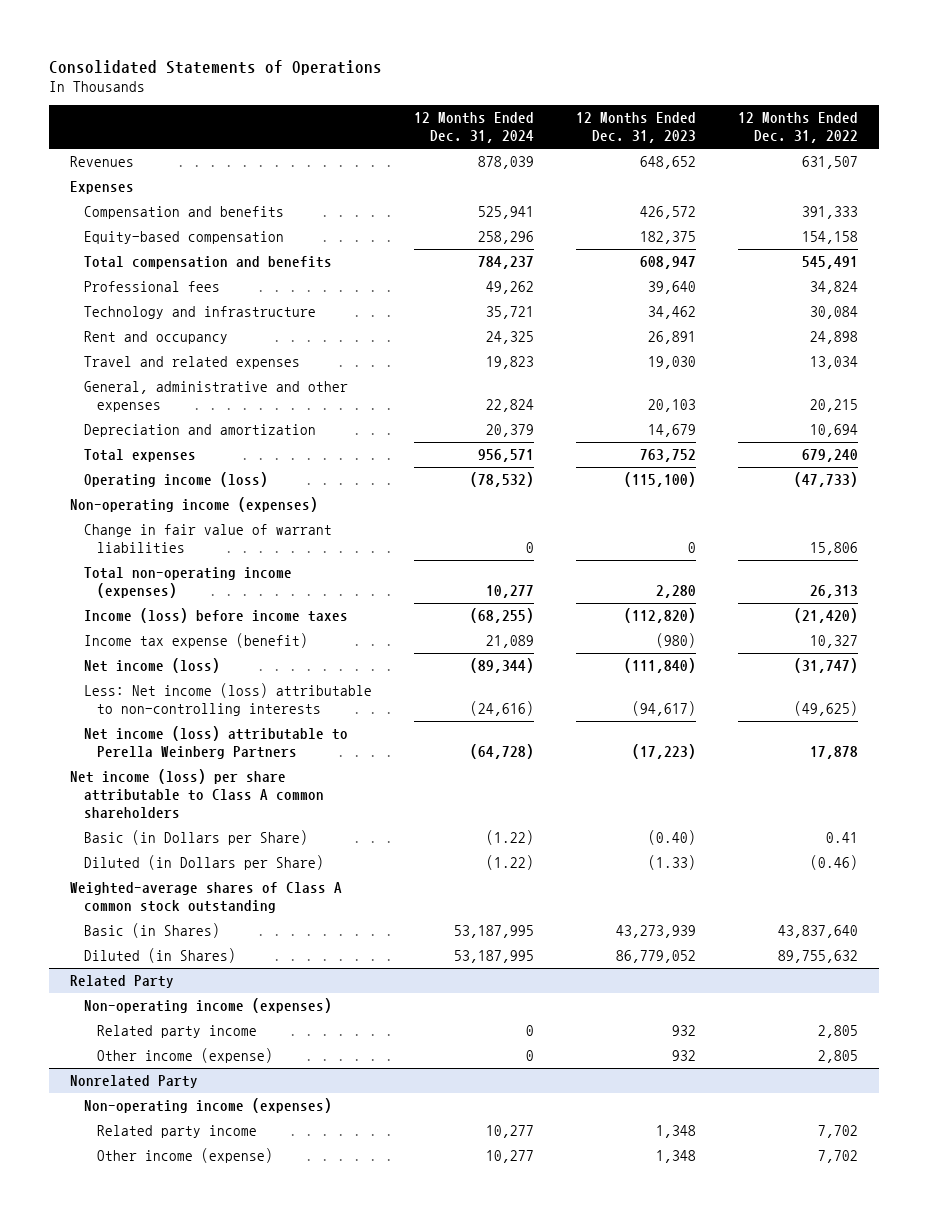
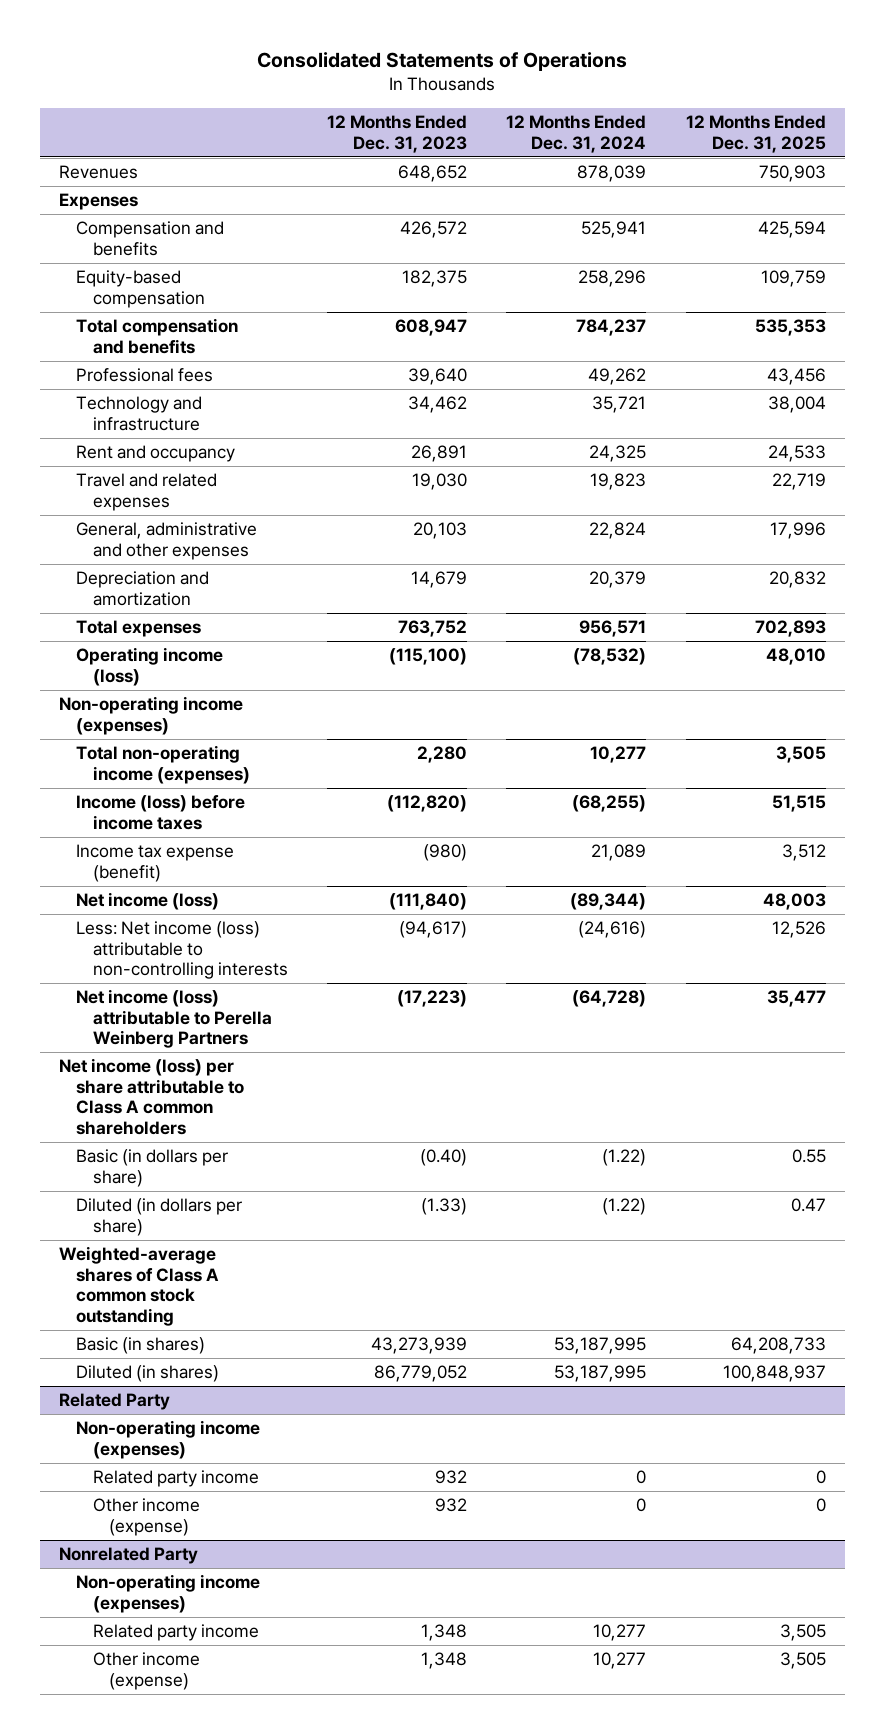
- | 12 Months Ended Dec. 31, 2024 | 12 Months Ended Dec. 31, 2023 | 12 Months Ended Dec. 31, 2022
+ | 12 Months Ended Dec. 31, 2023 | 12 Months Ended Dec. 31, 2024 | 12 Months Ended Dec. 31, 2025
- Change in fair value of warrant liabilities | 0 | 0 | 15,806
- Basic (in Dollars per Share) | (1.22) | (0.40) | 0.41
- Diluted (in Dollars per Share) | (1.22) | (1.33) | (0.46)
+ Basic (in dollars per share) | (0.40) | (1.22) | 0.55
+ Diluted (in dollars per share) | (1.33) | (1.22) | 0.47
- Basic (in Shares) | 53,187,995 | 43,273,939 | 43,837,640
- Diluted (in Shares) | 53,187,995 | 86,779,052 | 89,755,632
+ Basic (in shares) | 43,273,939 | 53,187,995 | 64,208,733
+ Diluted (in shares) | 86,779,052 | 53,187,995 | 100,848,937

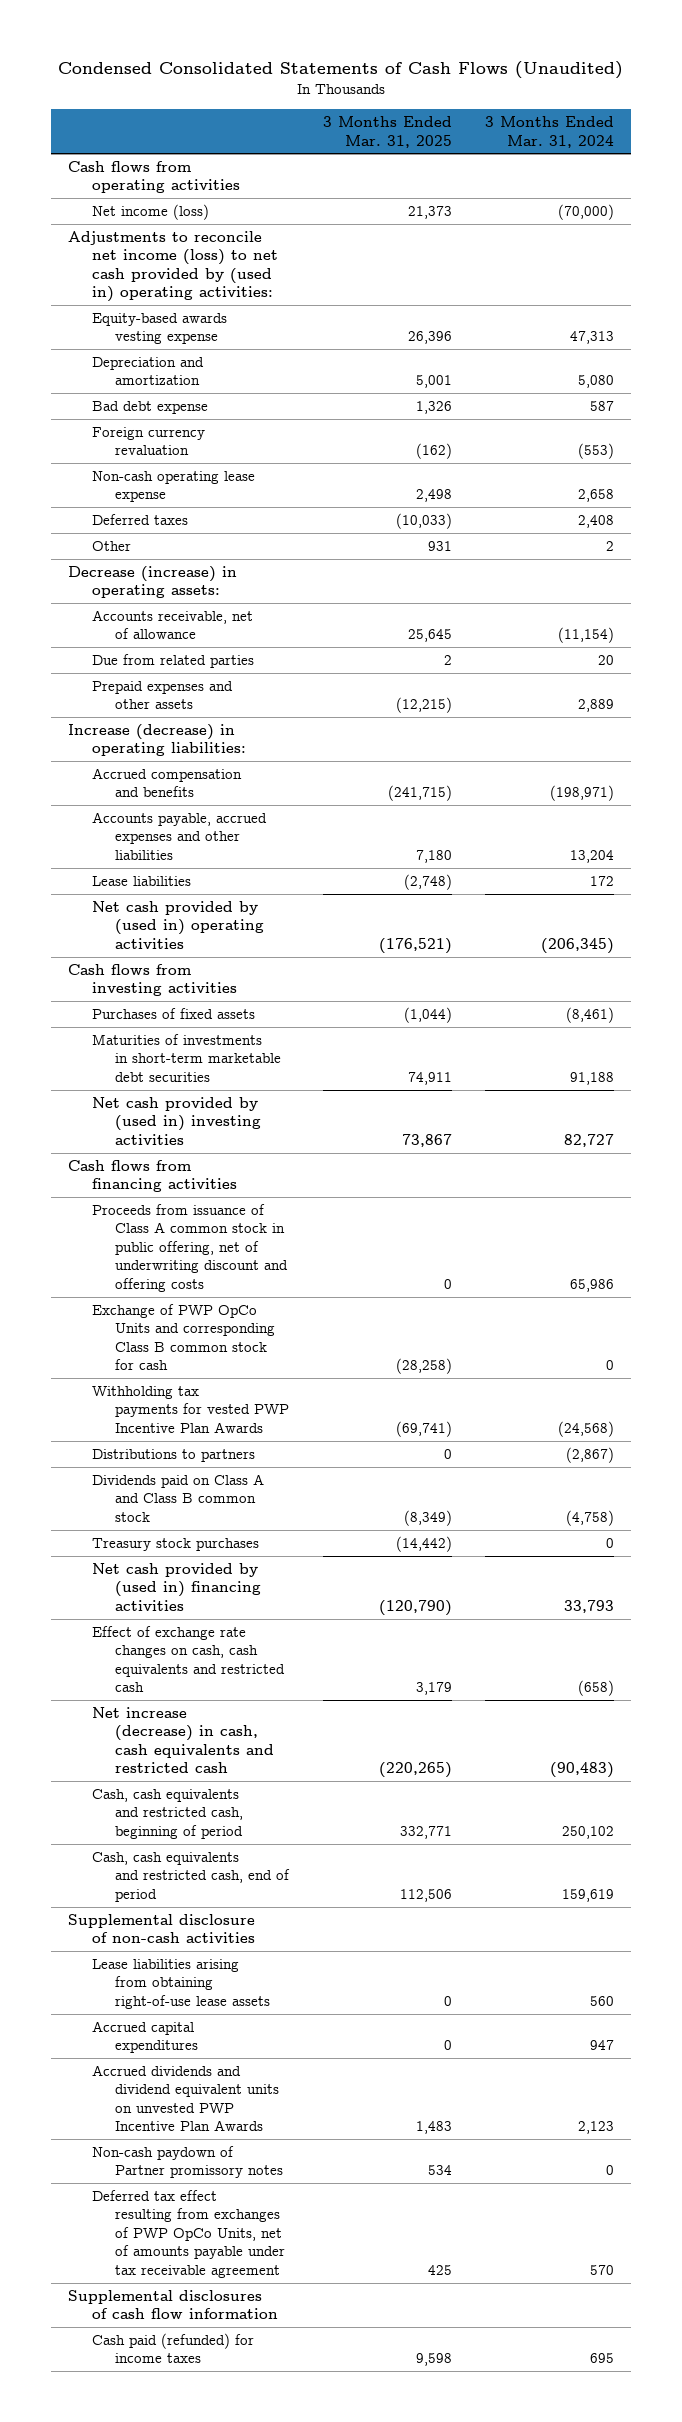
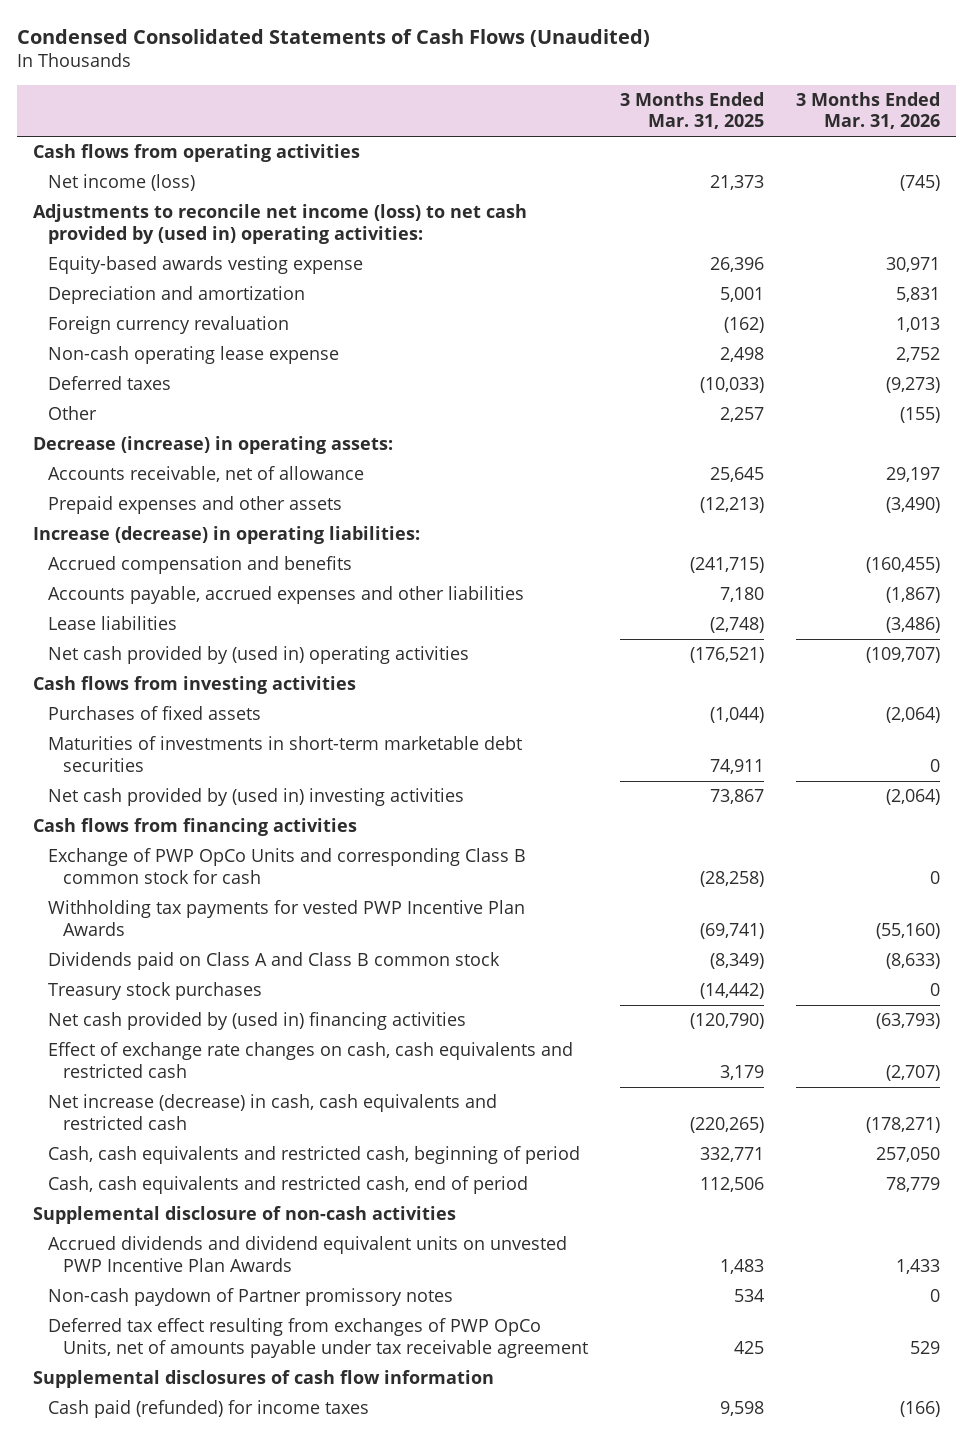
- | 3 Months Ended Mar. 31, 2025 | 3 Months Ended Mar. 31, 2024
+ | 3 Months Ended Mar. 31, 2025 | 3 Months Ended Mar. 31, 2026
- Bad debt expense | 1,326 | 587
- Other | 931 | 2
+ Other | 2,257 | (155)
- Due from related parties | 2 | 20
- Prepaid expenses and other assets | (12,215) | 2,889
+ Prepaid expenses and other assets | (12,213) | (3,490)
- Proceeds from issuance of Class A common stock in public offering, net of underwriting discount and offering costs | 0 | 65,986
- Distributions to partners | 0 | (2,867)
- Lease liabilities arising from obtaining right-of-use lease assets | 0 | 560
- Accrued capital expenditures | 0 | 947

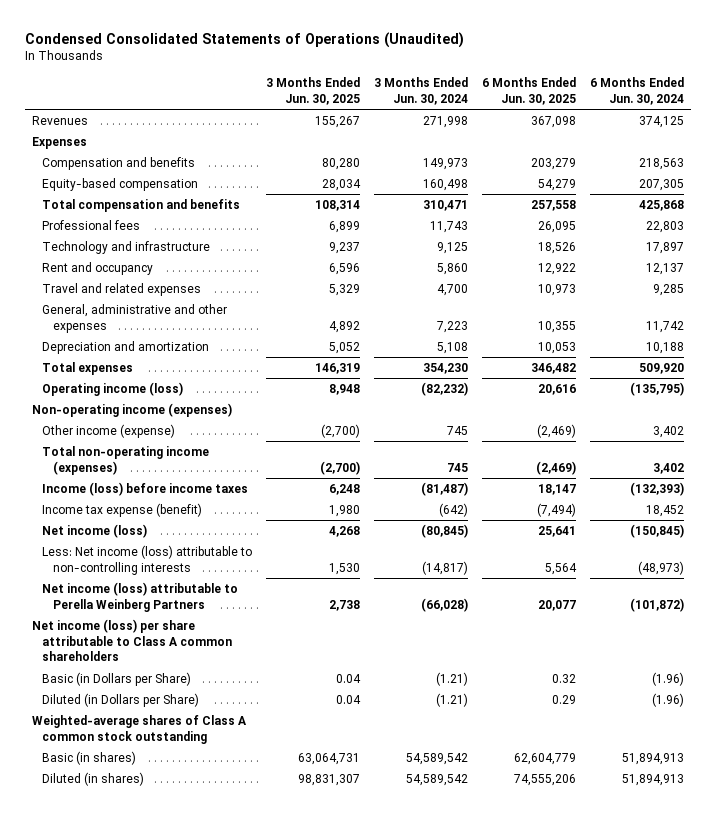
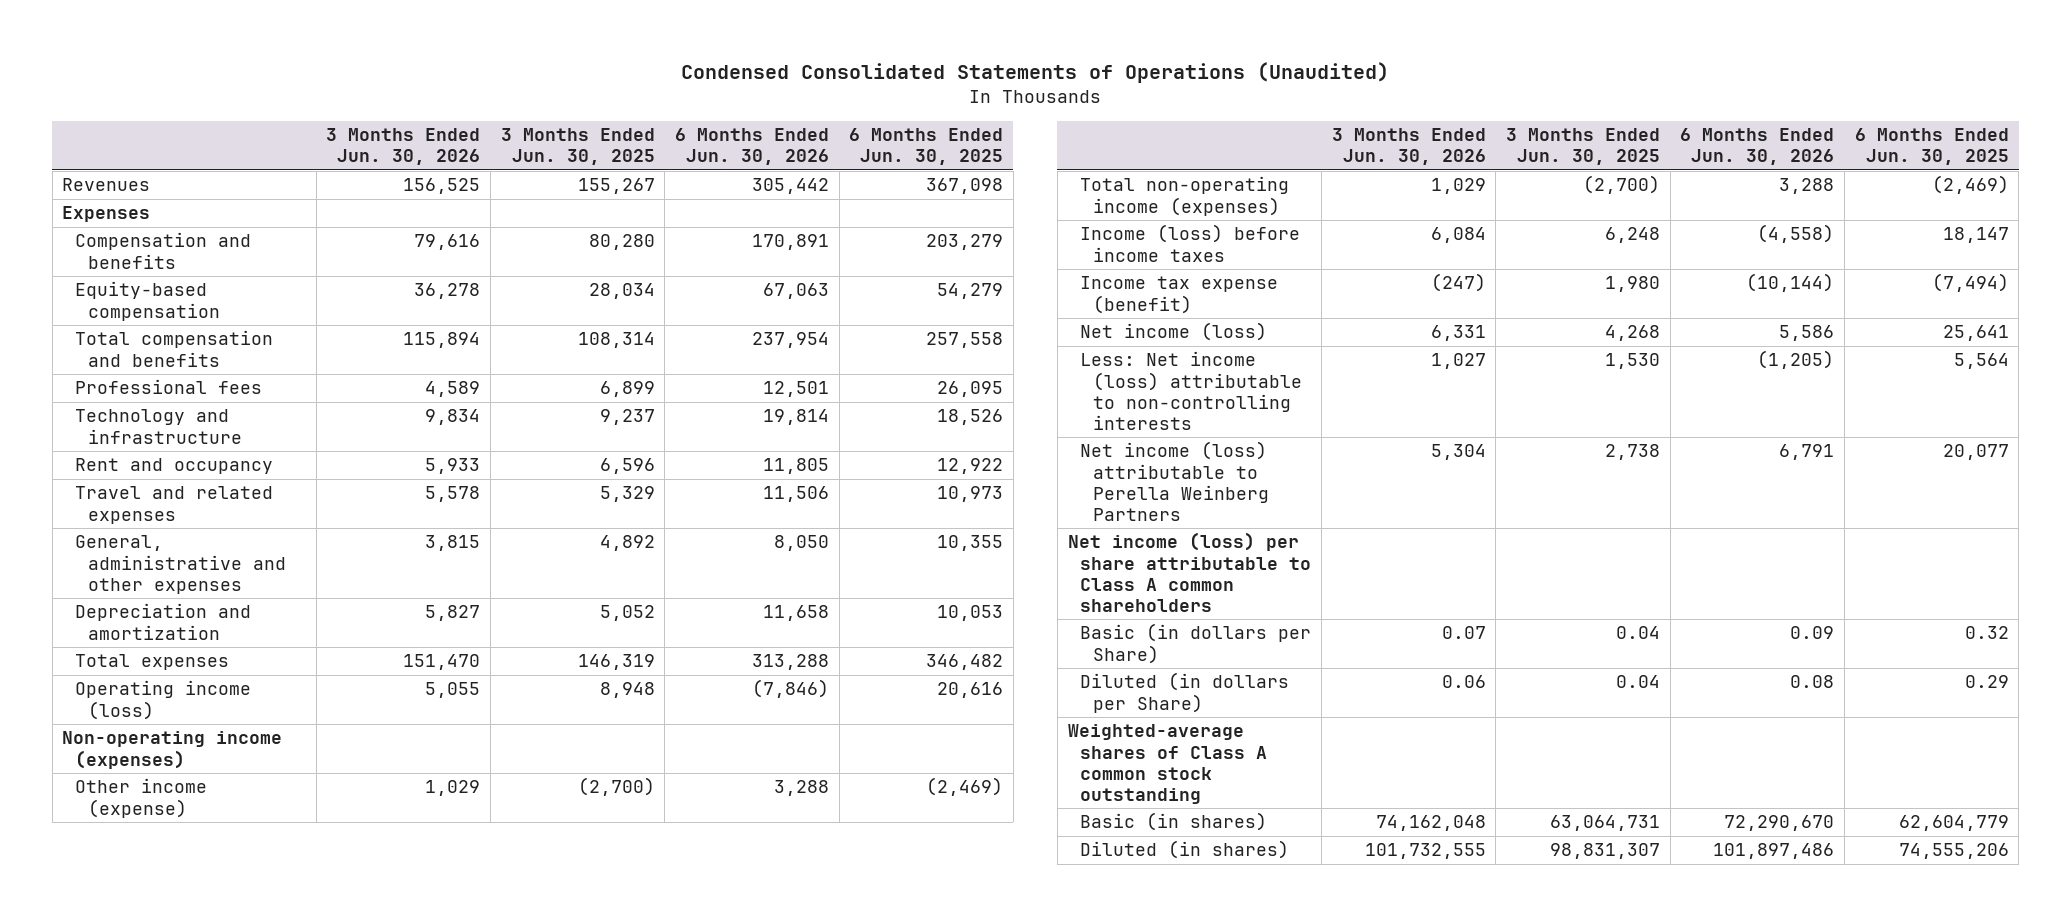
- | 3 Months Ended Jun. 30, 2025 | 3 Months Ended Jun. 30, 2024 | 6 Months Ended Jun. 30, 2025 | 6 Months Ended Jun. 30, 2024
+ | 3 Months Ended Jun. 30, 2026 | 3 Months Ended Jun. 30, 2025 | 6 Months Ended Jun. 30, 2026 | 6 Months Ended Jun. 30, 2025
- Basic (in Dollars per Share) | 0.04 | (1.21) | 0.32 | (1.96)
- Diluted (in Dollars per Share) | 0.04 | (1.21) | 0.29 | (1.96)
+ Basic (in dollars per Share) | 0.07 | 0.04 | 0.09 | 0.32
+ Diluted (in dollars per Share) | 0.06 | 0.04 | 0.08 | 0.29

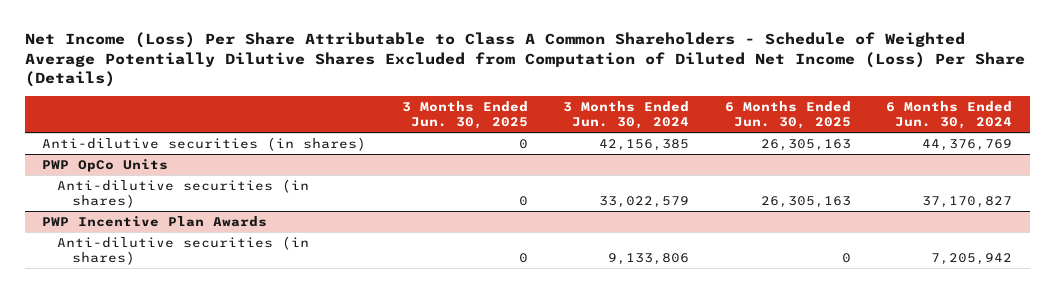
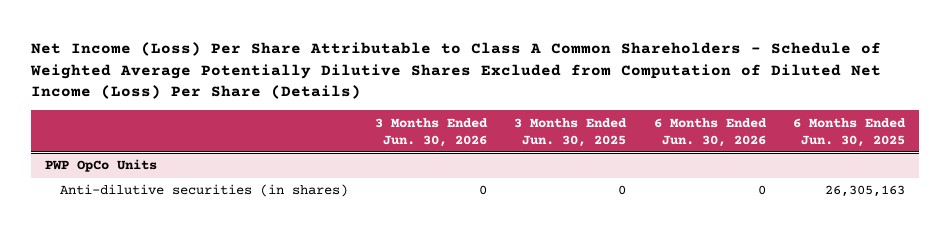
- | 3 Months Ended Jun. 30, 2025 | 3 Months Ended Jun. 30, 2024 | 6 Months Ended Jun. 30, 2025 | 6 Months Ended Jun. 30, 2024
+ | 3 Months Ended Jun. 30, 2026 | 3 Months Ended Jun. 30, 2025 | 6 Months Ended Jun. 30, 2026 | 6 Months Ended Jun. 30, 2025
- Anti-dilutive securities (in shares) | 0 | 42,156,385 | 26,305,163 | 44,376,769
- PWP Incentive Plan Awards
- Anti-dilutive securities (in shares) | 0 | 9,133,806 | 0 | 7,205,942

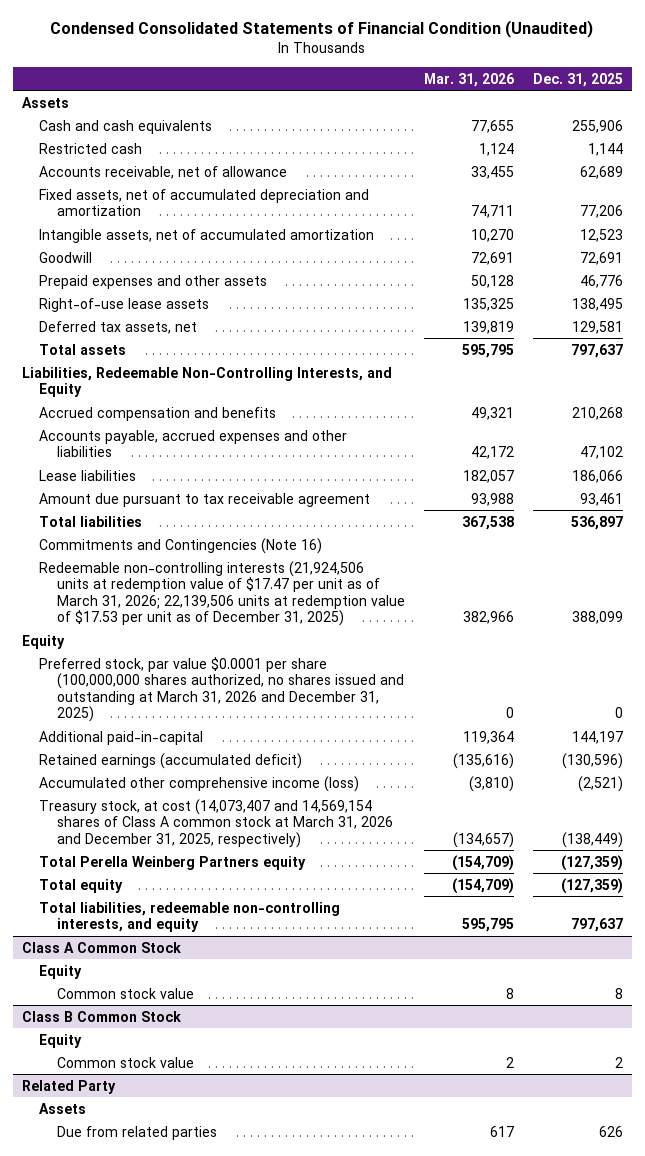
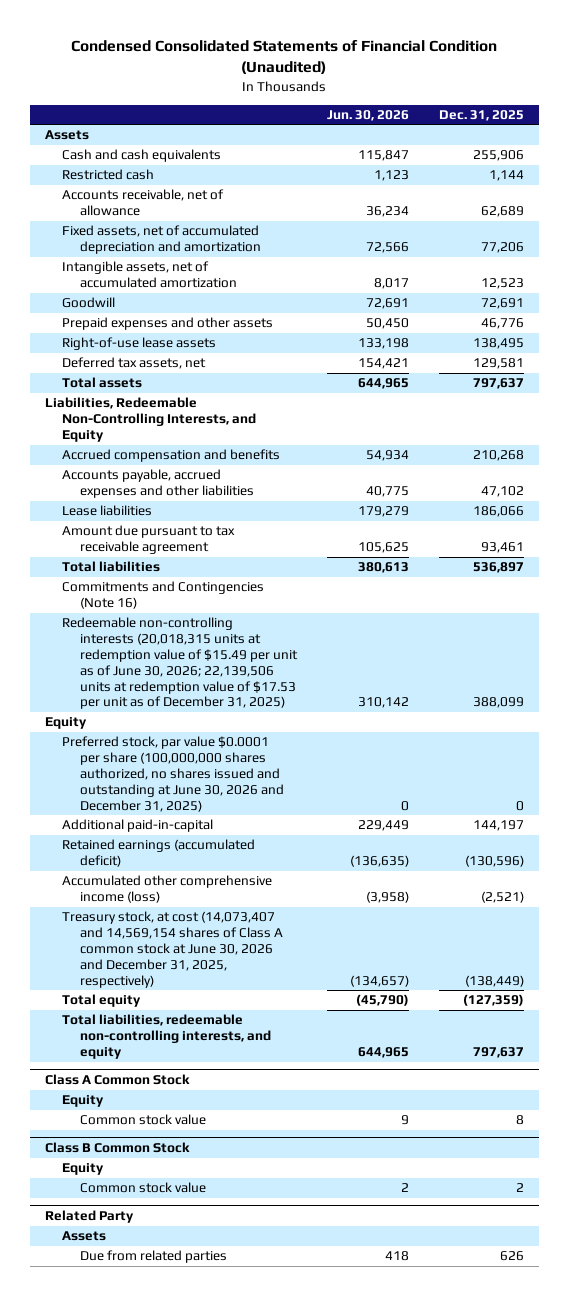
- | Mar. 31, 2026 | Dec. 31, 2025
+ | Jun. 30, 2026 | Dec. 31, 2025
- Redeemable non-controlling interests (21,924,506 units at redemption value of $17.47 per unit as of March 31, 2026; 22,139,506 units at redemption value of $17.53 per unit as of December 31, 2025) | 382,966 | 388,099
+ Redeemable non-controlling interests (20,018,315 units at redemption value of $15.49 per unit as of June 30, 2026; 22,139,506 units at redemption value of $17.53 per unit as of December 31, 2025) | 310,142 | 388,099
- Preferred stock, par value $0.0001 per share (100,000,000 shares authorized, no shares issued and outstanding at March 31, 2026 and December 31, 2025) | 0 | 0
+ Preferred stock, par value $0.0001 per share (100,000,000 shares authorized, no shares issued and outstanding at June 30, 2026 and December 31, 2025) | 0 | 0
- Treasury stock, at cost (14,073,407 and 14,569,154 shares of Class A common stock at March 31, 2026 and December 31, 2025, respectively) | (134,657) | (138,449)
- Total Perella Weinberg Partners equity | (154,709) | (127,359)
+ Treasury stock, at cost (14,073,407 and 14,569,154 shares of Class A common stock at June 30, 2026 and December 31, 2025, respectively) | (134,657) | (138,449)

